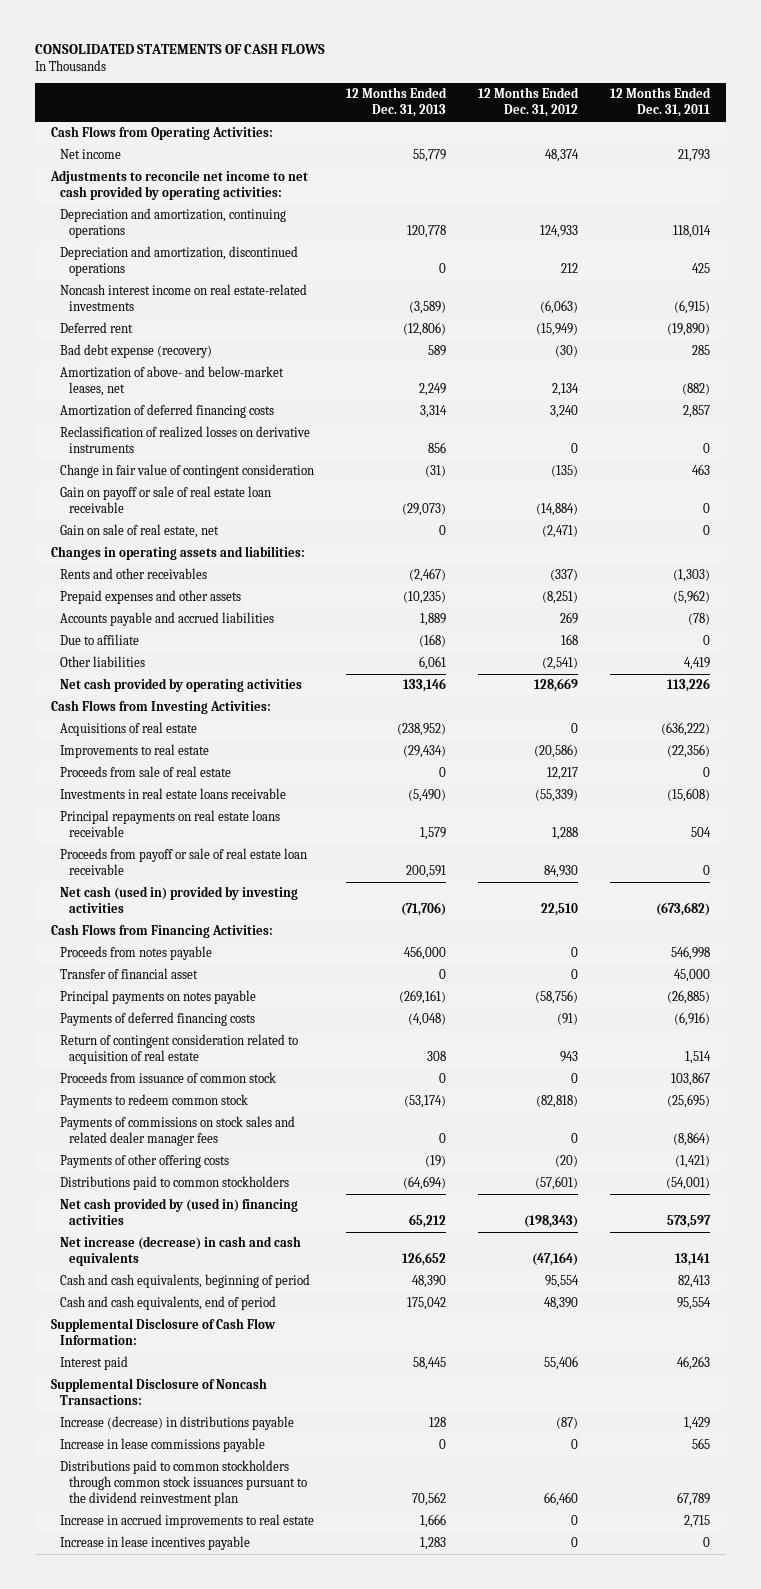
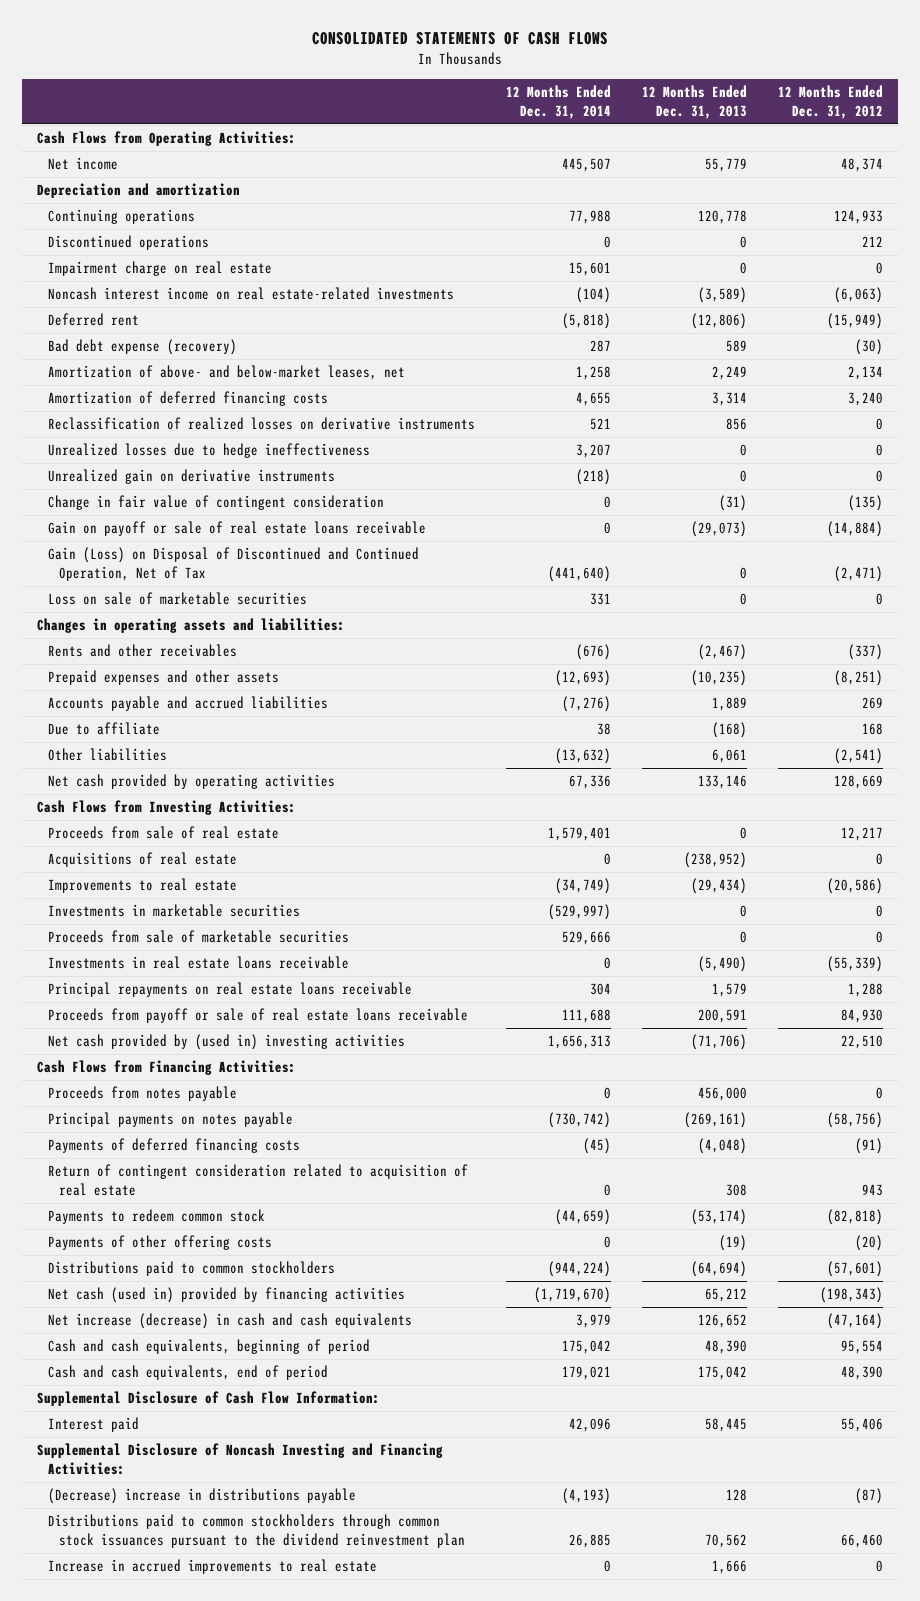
- | 12 Months Ended Dec. 31, 2013 | 12 Months Ended Dec. 31, 2012 | 12 Months Ended Dec. 31, 2011
+ | 12 Months Ended Dec. 31, 2014 | 12 Months Ended Dec. 31, 2013 | 12 Months Ended Dec. 31, 2012
- Adjustments to reconcile net income to net cash provided by operating activities:
- Depreciation and amortization, continuing operations | 120,778 | 124,933 | 118,014
- Depreciation and amortization, discontinued operations | 0 | 212 | 425
+ Depreciation and amortization
+ Continuing operations | 77,988 | 120,778 | 124,933
+ Discontinued operations | 0 | 0 | 212
+ Impairment charge on real estate | 15,601 | 0 | 0
+ Unrealized losses due to hedge ineffectiveness | 3,207 | 0 | 0
+ Unrealized gain on derivative instruments | (218) | 0 | 0
- Gain on payoff or sale of real estate loan receivable | (29,073) | (14,884) | 0
- Gain on sale of real estate, net | 0 | (2,471) | 0
+ Gain on payoff or sale of real estate loans receivable | 0 | (29,073) | (14,884)
+ Gain (Loss) on Disposal of Discontinued and Continued Operation, Net of Tax | (441,640) | 0 | (2,471)
+ Loss on sale of marketable securities | 331 | 0 | 0
moved up: Proceeds from sale of real estate | 1,579,401 | 0 | 12,217
+ Investments in marketable securities | (529,997) | 0 | 0
+ Proceeds from sale of marketable securities | 529,666 | 0 | 0
- Proceeds from payoff or sale of real estate loan receivable | 200,591 | 84,930 | 0
- Net cash (used in) provided by investing activities | (71,706) | 22,510 | (673,682)
+ Proceeds from payoff or sale of real estate loans receivable | 111,688 | 200,591 | 84,930
+ Net cash provided by (used in) investing activities | 1,656,313 | (71,706) | 22,510
- Transfer of financial asset | 0 | 0 | 45,000
- Proceeds from issuance of common stock | 0 | 0 | 103,867
- Payments of commissions on stock sales and related dealer manager fees | 0 | 0 | (8,864)
- Net cash provided by (used in) financing activities | 65,212 | (198,343) | 573,597
+ Net cash (used in) provided by financing activities | (1,719,670) | 65,212 | (198,343)
- Supplemental Disclosure of Noncash Transactions:
- Increase (decrease) in distributions payable | 128 | (87) | 1,429
- Increase in lease commissions payable | 0 | 0 | 565
+ Supplemental Disclosure of Noncash Investing and Financing Activities:
+ (Decrease) increase in distributions payable | (4,193) | 128 | (87)
- Increase in lease incentives payable | 1,283 | 0 | 0

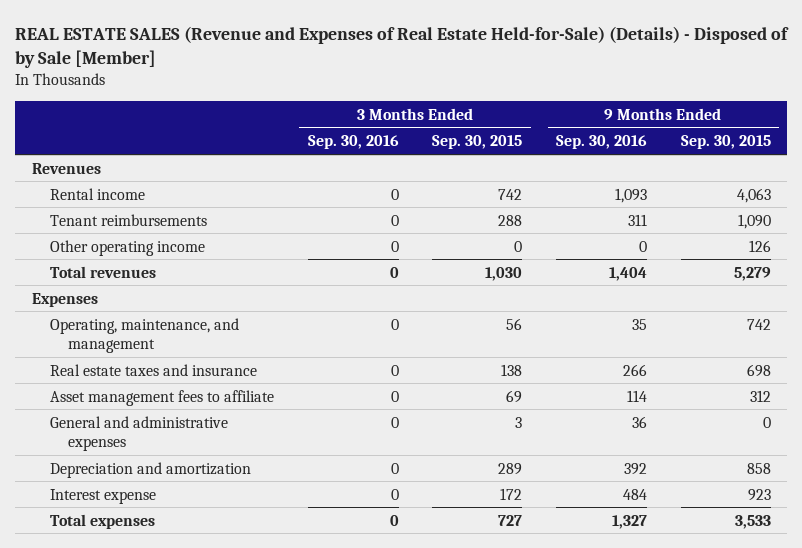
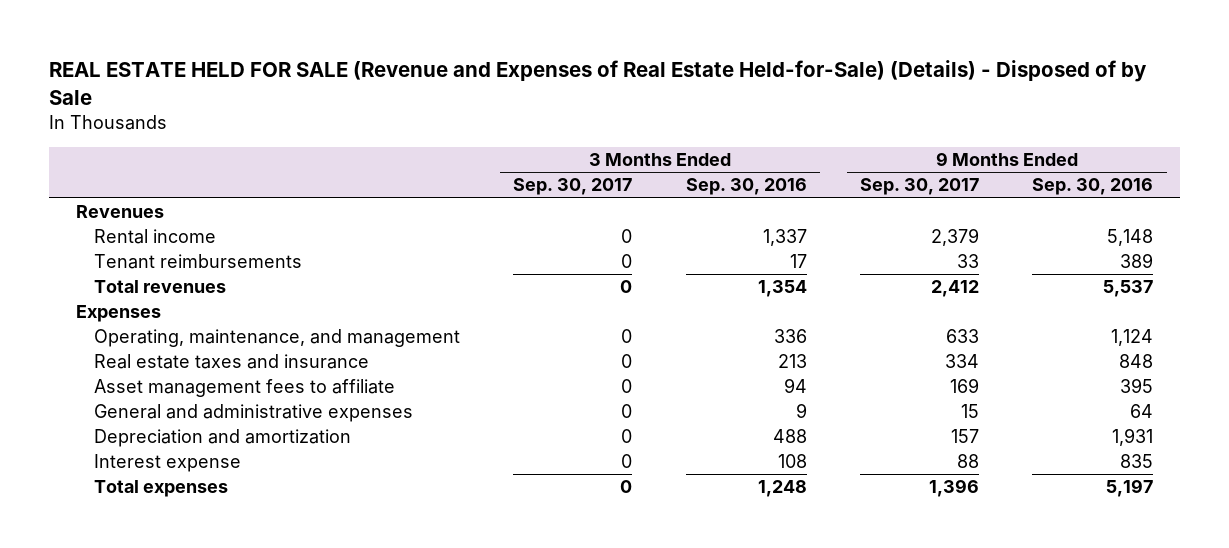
- REAL ESTATE SALES (Revenue and Expenses of Real Estate Held-for-Sale) (Details) - Disposed of by Sale [Member]
+ REAL ESTATE HELD FOR SALE (Revenue and Expenses of Real Estate Held-for-Sale) (Details) - Disposed of by Sale
- | 3 Months Ended Sep. 30, 2016 | 3 Months Ended Sep. 30, 2015 | 9 Months Ended Sep. 30, 2016 | 9 Months Ended Sep. 30, 2015
+ | 3 Months Ended Sep. 30, 2017 | 3 Months Ended Sep. 30, 2016 | 9 Months Ended Sep. 30, 2017 | 9 Months Ended Sep. 30, 2016
- Rental income | 0 | 742 | 1,093 | 4,063
- Tenant reimbursements | 0 | 288 | 311 | 1,090
- Other operating income | 0 | 0 | 0 | 126
- Total revenues | 0 | 1,030 | 1,404 | 5,279
+ Rental income | 0 | 1,337 | 2,379 | 5,148
+ Tenant reimbursements | 0 | 17 | 33 | 389
+ Total revenues | 0 | 1,354 | 2,412 | 5,537
- Operating, maintenance, and management | 0 | 56 | 35 | 742
- Real estate taxes and insurance | 0 | 138 | 266 | 698
- Asset management fees to affiliate | 0 | 69 | 114 | 312
- General and administrative expenses | 0 | 3 | 36 | 0
- Depreciation and amortization | 0 | 289 | 392 | 858
- Interest expense | 0 | 172 | 484 | 923
- Total expenses | 0 | 727 | 1,327 | 3,533
+ Operating, maintenance, and management | 0 | 336 | 633 | 1,124
+ Real estate taxes and insurance | 0 | 213 | 334 | 848
+ Asset management fees to affiliate | 0 | 94 | 169 | 395
+ General and administrative expenses | 0 | 9 | 15 | 64
+ Depreciation and amortization | 0 | 488 | 157 | 1,931
+ Interest expense | 0 | 108 | 88 | 835
+ Total expenses | 0 | 1,248 | 1,396 | 5,197

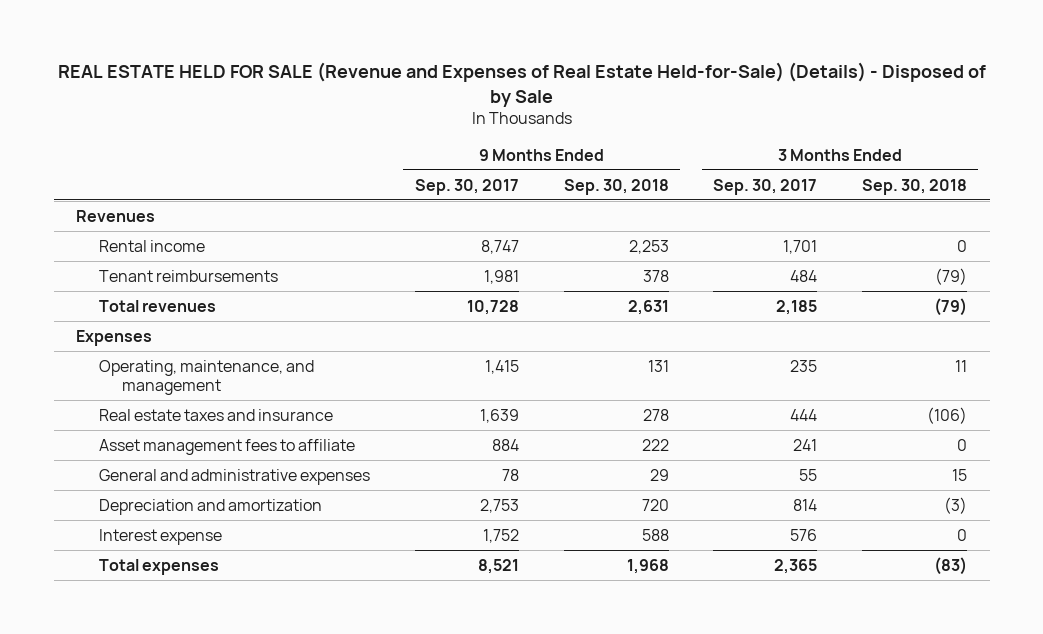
- | 3 Months Ended Sep. 30, 2017 | 3 Months Ended Sep. 30, 2016 | 9 Months Ended Sep. 30, 2017 | 9 Months Ended Sep. 30, 2016
+ | 9 Months Ended Sep. 30, 2017 | 9 Months Ended Sep. 30, 2018 | 3 Months Ended Sep. 30, 2017 | 3 Months Ended Sep. 30, 2018
- Rental income | 0 | 1,337 | 2,379 | 5,148
- Tenant reimbursements | 0 | 17 | 33 | 389
- Total revenues | 0 | 1,354 | 2,412 | 5,537
+ Rental income | 8,747 | 2,253 | 1,701 | 0
+ Tenant reimbursements | 1,981 | 378 | 484 | (79)
+ Total revenues | 10,728 | 2,631 | 2,185 | (79)
- Operating, maintenance, and management | 0 | 336 | 633 | 1,124
- Real estate taxes and insurance | 0 | 213 | 334 | 848
- Asset management fees to affiliate | 0 | 94 | 169 | 395
- General and administrative expenses | 0 | 9 | 15 | 64
- Depreciation and amortization | 0 | 488 | 157 | 1,931
- Interest expense | 0 | 108 | 88 | 835
- Total expenses | 0 | 1,248 | 1,396 | 5,197
+ Operating, maintenance, and management | 1,415 | 131 | 235 | 11
+ Real estate taxes and insurance | 1,639 | 278 | 444 | (106)
+ Asset management fees to affiliate | 884 | 222 | 241 | 0
+ General and administrative expenses | 78 | 29 | 55 | 15
+ Depreciation and amortization | 2,753 | 720 | 814 | (3)
+ Interest expense | 1,752 | 588 | 576 | 0
+ Total expenses | 8,521 | 1,968 | 2,365 | (83)

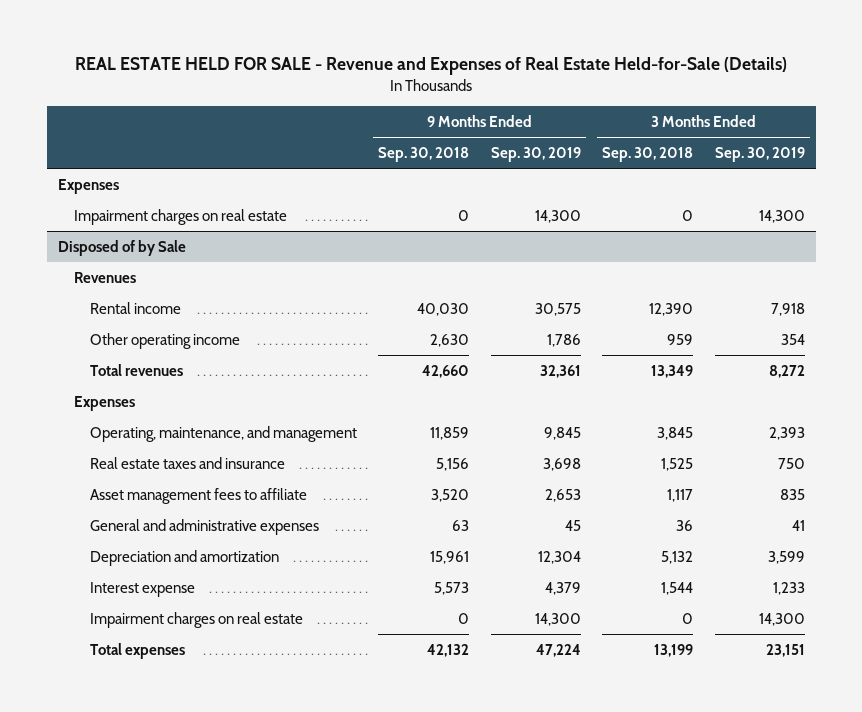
- REAL ESTATE HELD FOR SALE (Revenue and Expenses of Real Estate Held-for-Sale) (Details) - Disposed of by Sale
+ REAL ESTATE HELD FOR SALE - Revenue and Expenses of Real Estate Held-for-Sale (Details)
- | 9 Months Ended Sep. 30, 2017 | 9 Months Ended Sep. 30, 2018 | 3 Months Ended Sep. 30, 2017 | 3 Months Ended Sep. 30, 2018
+ | 9 Months Ended Sep. 30, 2018 | 9 Months Ended Sep. 30, 2019 | 3 Months Ended Sep. 30, 2018 | 3 Months Ended Sep. 30, 2019
+ Expenses
+ Impairment charges on real estate | 0 | 14,300 | 0 | 14,300
+ Disposed of by Sale
- Rental income | 8,747 | 2,253 | 1,701 | 0
- Tenant reimbursements | 1,981 | 378 | 484 | (79)
- Total revenues | 10,728 | 2,631 | 2,185 | (79)
+ Rental income | 40,030 | 30,575 | 12,390 | 7,918
+ Other operating income | 2,630 | 1,786 | 959 | 354
+ Total revenues | 42,660 | 32,361 | 13,349 | 8,272
- Operating, maintenance, and management | 1,415 | 131 | 235 | 11
- Real estate taxes and insurance | 1,639 | 278 | 444 | (106)
- Asset management fees to affiliate | 884 | 222 | 241 | 0
- General and administrative expenses | 78 | 29 | 55 | 15
- Depreciation and amortization | 2,753 | 720 | 814 | (3)
- Interest expense | 1,752 | 588 | 576 | 0
- Total expenses | 8,521 | 1,968 | 2,365 | (83)
+ Operating, maintenance, and management | 11,859 | 9,845 | 3,845 | 2,393
+ Real estate taxes and insurance | 5,156 | 3,698 | 1,525 | 750
+ Asset management fees to affiliate | 3,520 | 2,653 | 1,117 | 835
+ General and administrative expenses | 63 | 45 | 36 | 41
+ Depreciation and amortization | 15,961 | 12,304 | 5,132 | 3,599
+ Interest expense | 5,573 | 4,379 | 1,544 | 1,233
+ Impairment charges on real estate | 0 | 14,300 | 0 | 14,300
+ Total expenses | 42,132 | 47,224 | 13,199 | 23,151

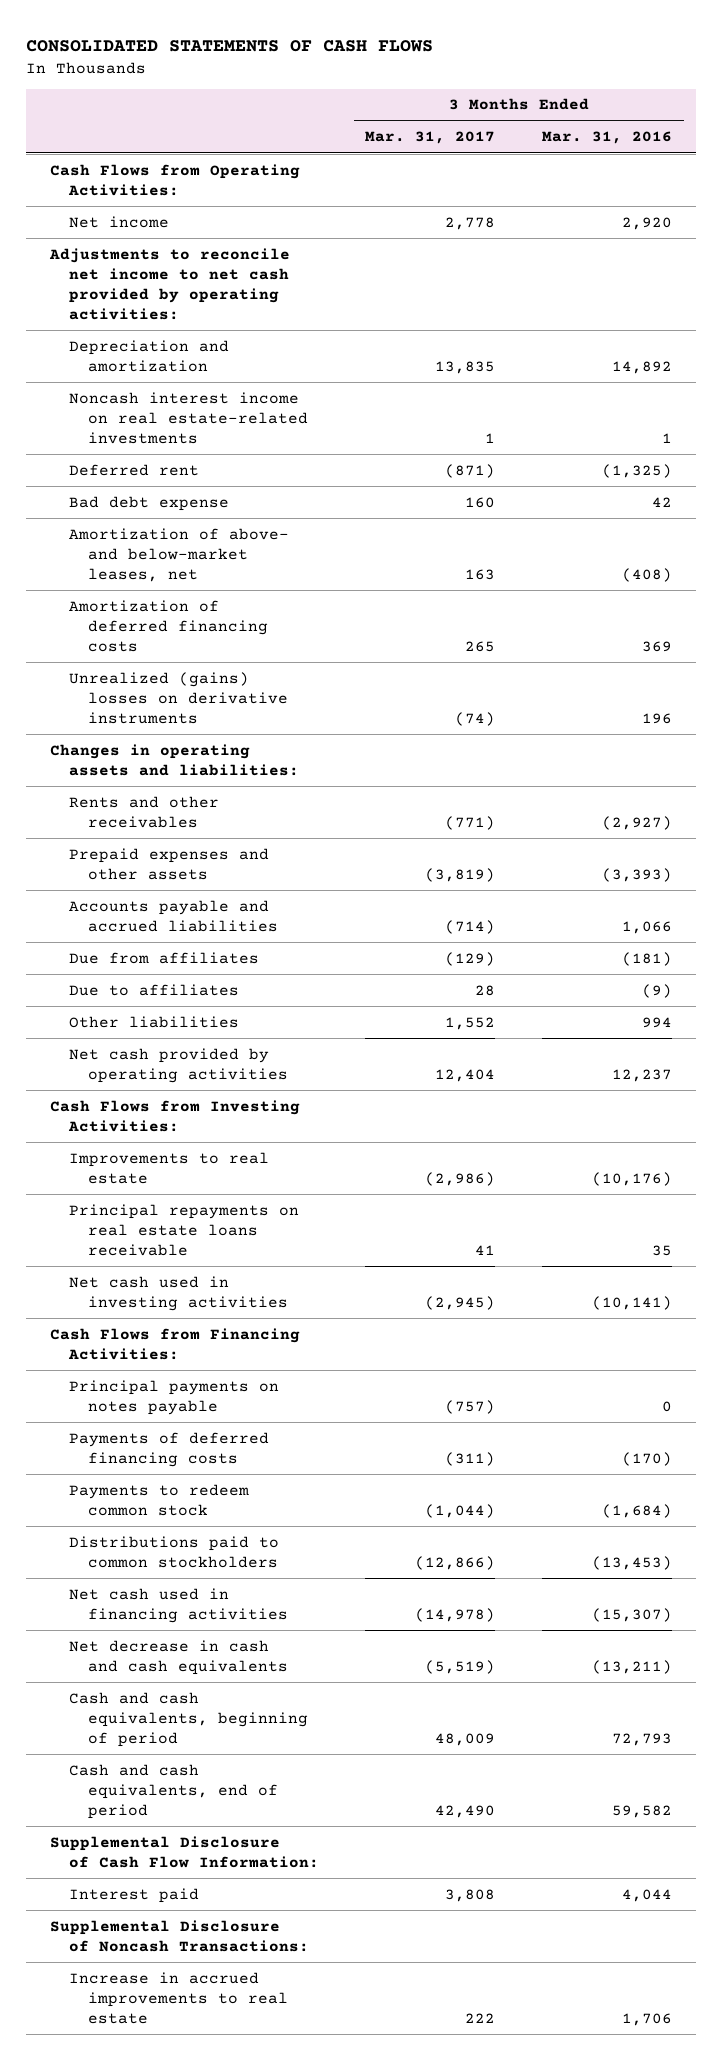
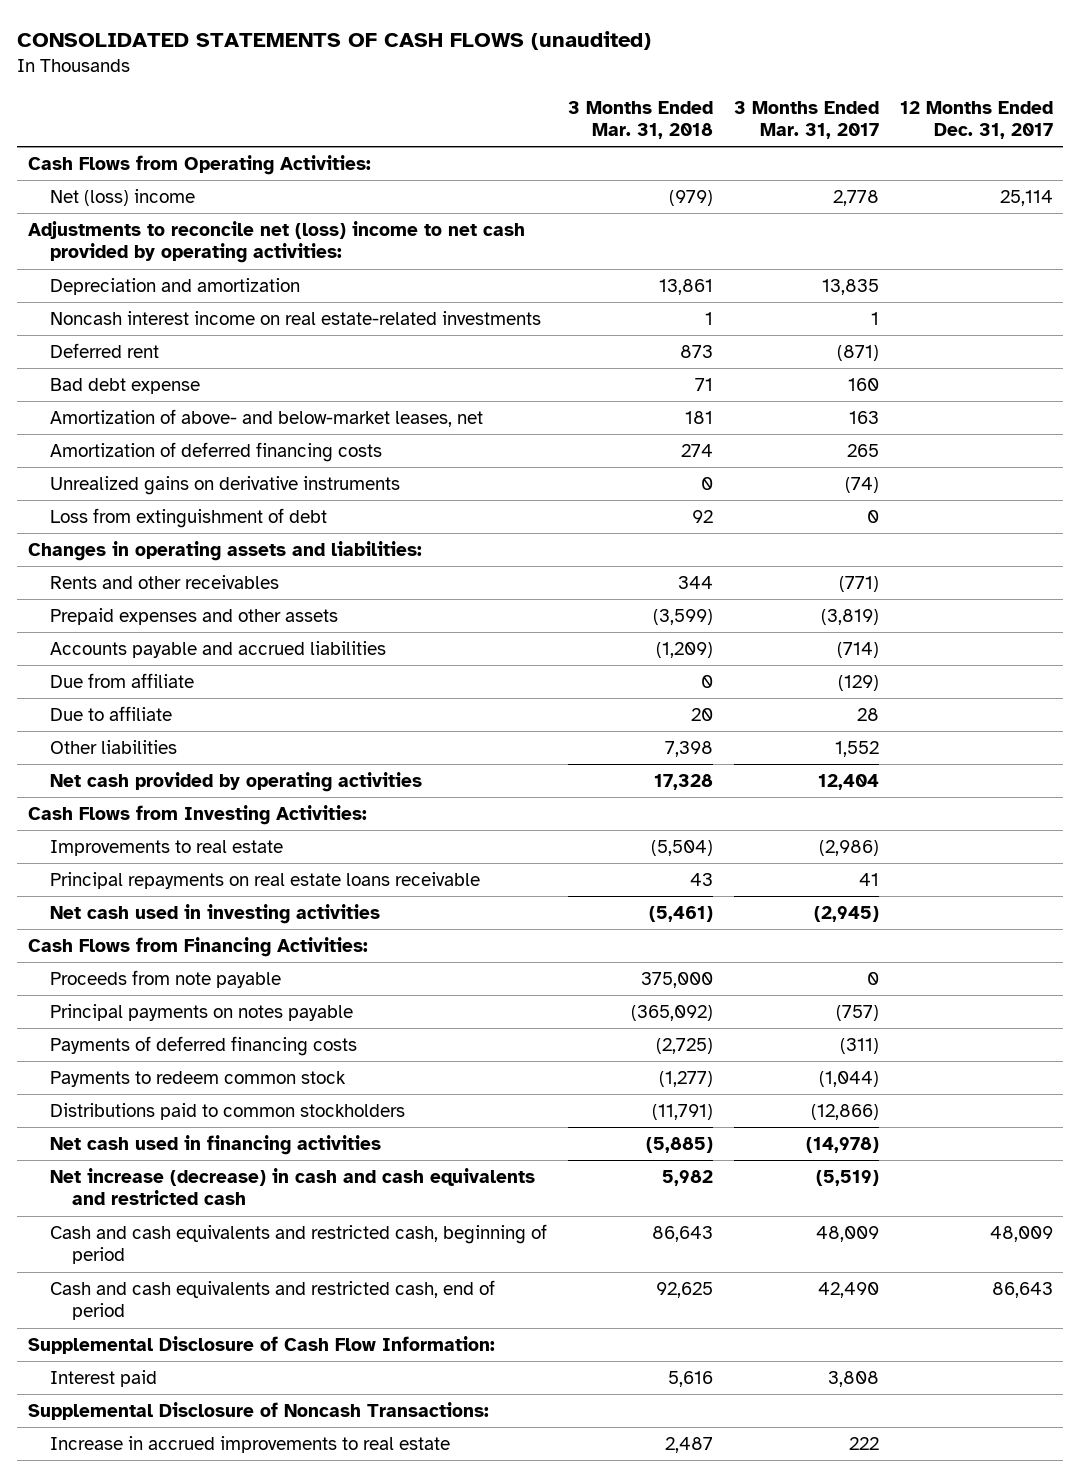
- CONSOLIDATED STATEMENTS OF CASH FLOWS
+ CONSOLIDATED STATEMENTS OF CASH FLOWS (unaudited)
- | 3 Months Ended Mar. 31, 2017 | 3 Months Ended Mar. 31, 2016
+ | 3 Months Ended Mar. 31, 2018 | 3 Months Ended Mar. 31, 2017 | 12 Months Ended Dec. 31, 2017
- Net income | 2,778 | 2,920
- Adjustments to reconcile net income to net cash provided by operating activities:
+ Net (loss) income | (979) | 2,778 | 25,114
+ Adjustments to reconcile net (loss) income to net cash provided by operating activities:
- Unrealized (gains) losses on derivative instruments | (74) | 196
+ Unrealized gains on derivative instruments | 0 | (74) |
+ Loss from extinguishment of debt | 92 | 0 |
- Due from affiliates | (129) | (181)
- Due to affiliates | 28 | (9)
+ Due from affiliate | 0 | (129) |
+ Due to affiliate | 20 | 28 |
+ Proceeds from note payable | 375,000 | 0 |
- Net decrease in cash and cash equivalents | (5,519) | (13,211)
- Cash and cash equivalents, beginning of period | 48,009 | 72,793
- Cash and cash equivalents, end of period | 42,490 | 59,582
+ Net increase (decrease) in cash and cash equivalents and restricted cash | 5,982 | (5,519) |
+ Cash and cash equivalents and restricted cash, beginning of period | 86,643 | 48,009 | 48,009
+ Cash and cash equivalents and restricted cash, end of period | 92,625 | 42,490 | 86,643

